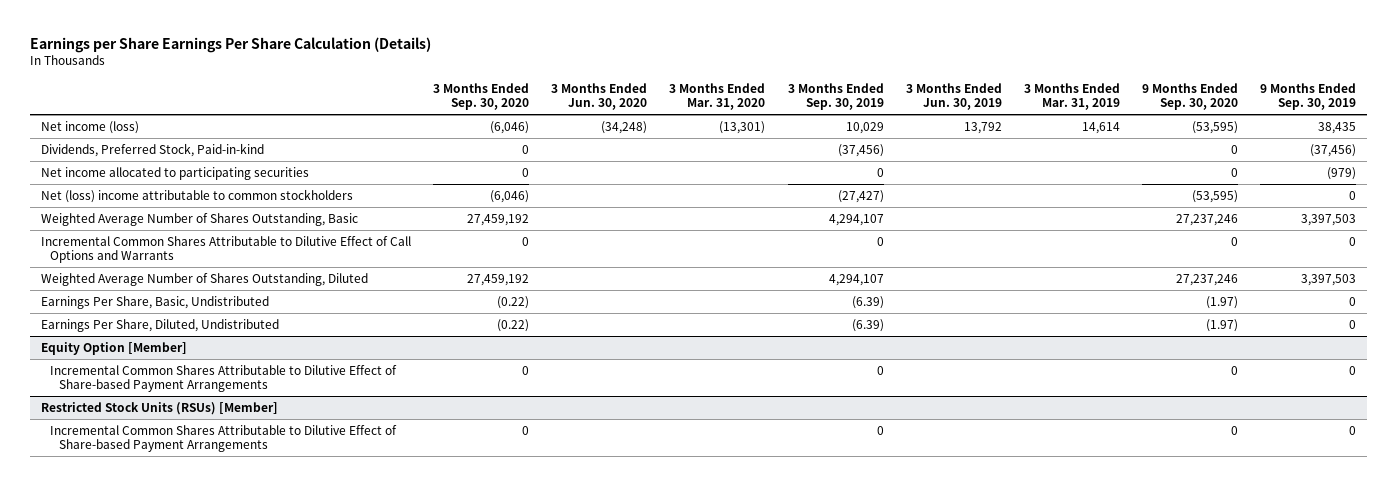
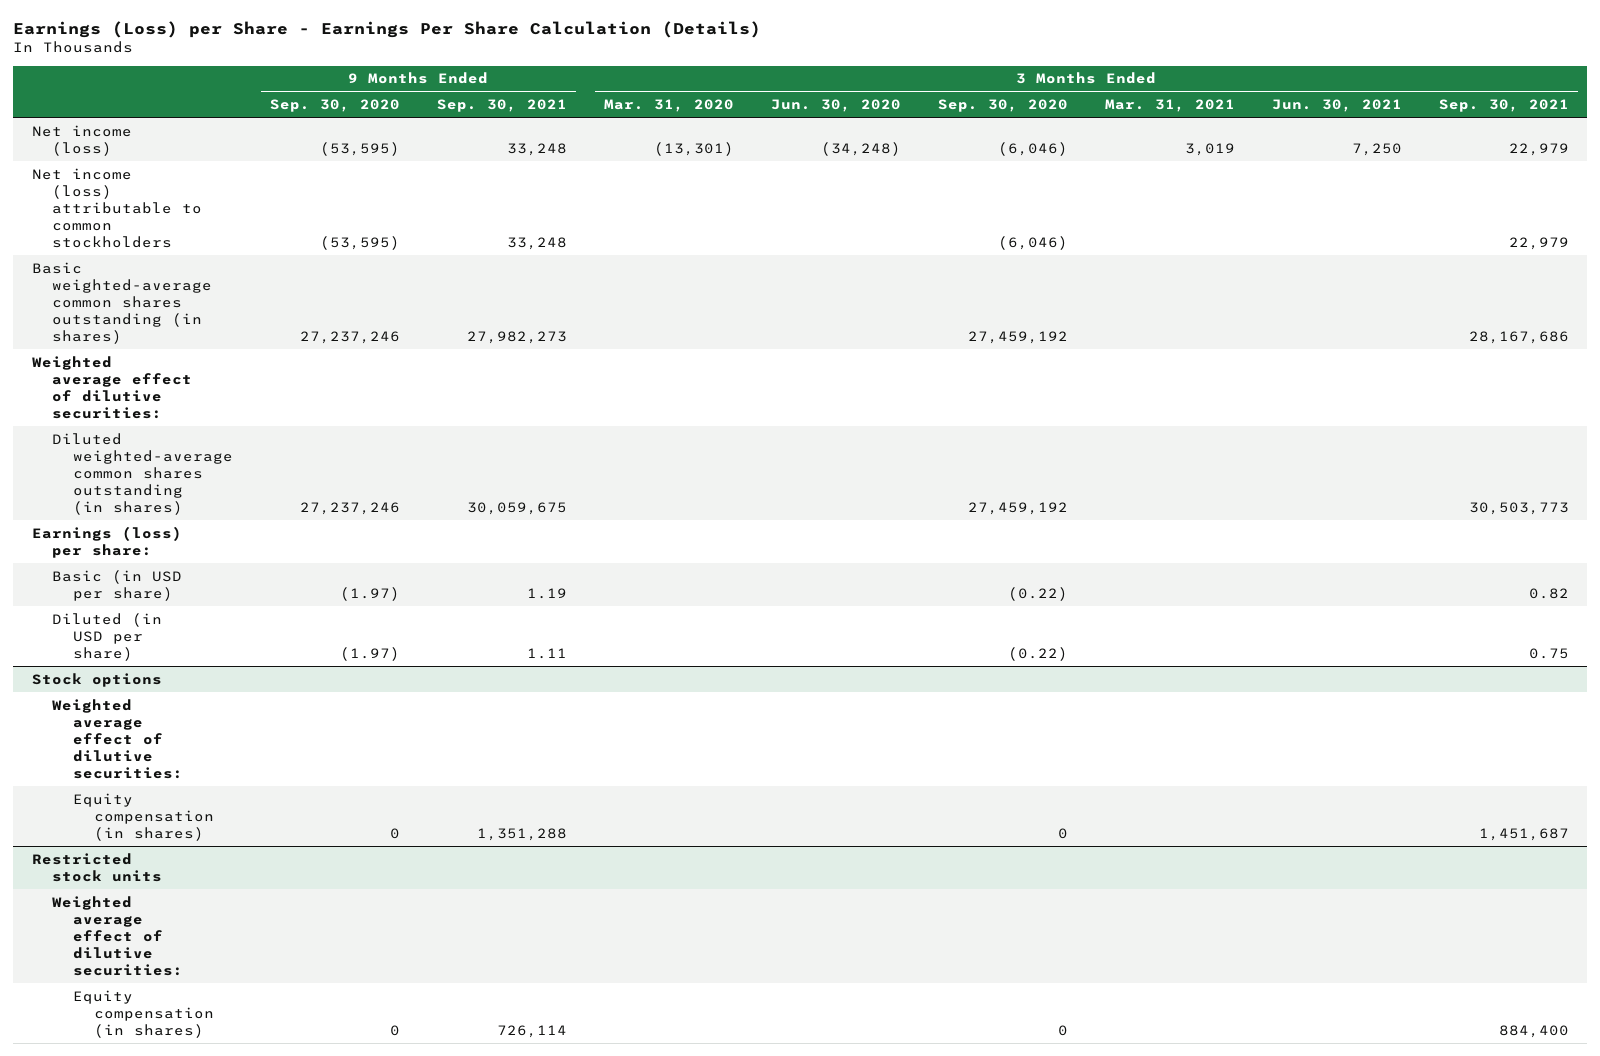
- Earnings per Share Earnings Per Share Calculation (Details)
+ Earnings (Loss) per Share - Earnings Per Share Calculation (Details)
- | 3 Months Ended Sep. 30, 2020 | 3 Months Ended Jun. 30, 2020 | 3 Months Ended Mar. 31, 2020 | 3 Months Ended Sep. 30, 2019 | 3 Months Ended Jun. 30, 2019 | 3 Months Ended Mar. 31, 2019 | 9 Months Ended Sep. 30, 2020 | 9 Months Ended Sep. 30, 2019
+ | 9 Months Ended Sep. 30, 2020 | 9 Months Ended Sep. 30, 2021 | 3 Months Ended Mar. 31, 2020 | 3 Months Ended Jun. 30, 2020 | 3 Months Ended Sep. 30, 2020 | 3 Months Ended Mar. 31, 2021 | 3 Months Ended Jun. 30, 2021 | 3 Months Ended Sep. 30, 2021
- Dividends, Preferred Stock, Paid-in-kind | 0 | | | (37,456) | | | 0 | (37,456)
- Net income allocated to participating securities | 0 | | | 0 | | | 0 | (979)
- Net (loss) income attributable to common stockholders | (6,046) | | | (27,427) | | | (53,595) | 0
- Weighted Average Number of Shares Outstanding, Basic | 27,459,192 | | | 4,294,107 | | | 27,237,246 | 3,397,503
- Incremental Common Shares Attributable to Dilutive Effect of Call Options and Warrants | 0 | | | 0 | | | 0 | 0
- Weighted Average Number of Shares Outstanding, Diluted | 27,459,192 | | | 4,294,107 | | | 27,237,246 | 3,397,503
- Earnings Per Share, Basic, Undistributed | (0.22) | | | (6.39) | | | (1.97) | 0
- Earnings Per Share, Diluted, Undistributed | (0.22) | | | (6.39) | | | (1.97) | 0
- Equity Option [Member]
- Incremental Common Shares Attributable to Dilutive Effect of Share-based Payment Arrangements | 0 | | | 0 | | | 0 | 0
- Restricted Stock Units (RSUs) [Member]
- Incremental Common Shares Attributable to Dilutive Effect of Share-based Payment Arrangements | 0 | | | 0 | | | 0 | 0
+ Net income (loss) attributable to common stockholders | (53,595) | 33,248 | | | (6,046) | | | 22,979
+ Basic weighted-average common shares outstanding (in shares) | 27,237,246 | 27,982,273 | | | 27,459,192 | | | 28,167,686
+ Weighted average effect of dilutive securities:
+ Diluted weighted-average common shares outstanding (in shares) | 27,237,246 | 30,059,675 | | | 27,459,192 | | | 30,503,773
+ Earnings (loss) per share:
+ Basic (in USD per share) | (1.97) | 1.19 | | | (0.22) | | | 0.82
+ Diluted (in USD per share) | (1.97) | 1.11 | | | (0.22) | | | 0.75
+ Stock options
+ Weighted average effect of dilutive securities:
+ Equity compensation (in shares) | 0 | 1,351,288 | | | 0 | | | 1,451,687
+ Restricted stock units
+ Weighted average effect of dilutive securities:
+ Equity compensation (in shares) | 0 | 726,114 | | | 0 | | | 884,400

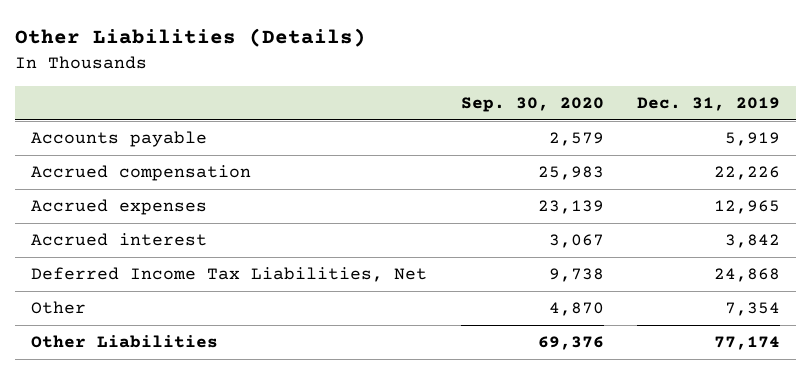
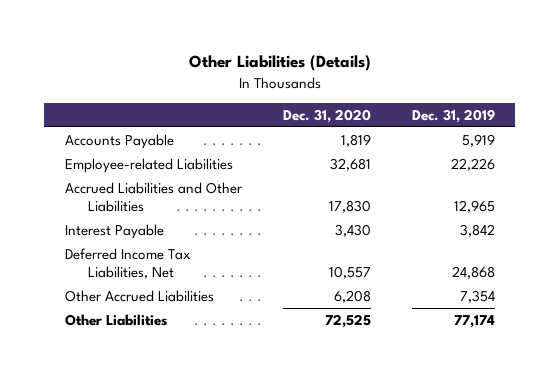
- | Sep. 30, 2020 | Dec. 31, 2019
+ | Dec. 31, 2020 | Dec. 31, 2019
- Accounts payable | 2,579 | 5,919
- Accrued compensation | 25,983 | 22,226
- Accrued expenses | 23,139 | 12,965
- Accrued interest | 3,067 | 3,842
+ Accounts Payable | 1,819 | 5,919
+ Employee-related Liabilities | 32,681 | 22,226
+ Accrued Liabilities and Other Liabilities | 17,830 | 12,965
+ Interest Payable | 3,430 | 3,842
- Other | 4,870 | 7,354
+ Other Accrued Liabilities | 6,208 | 7,354

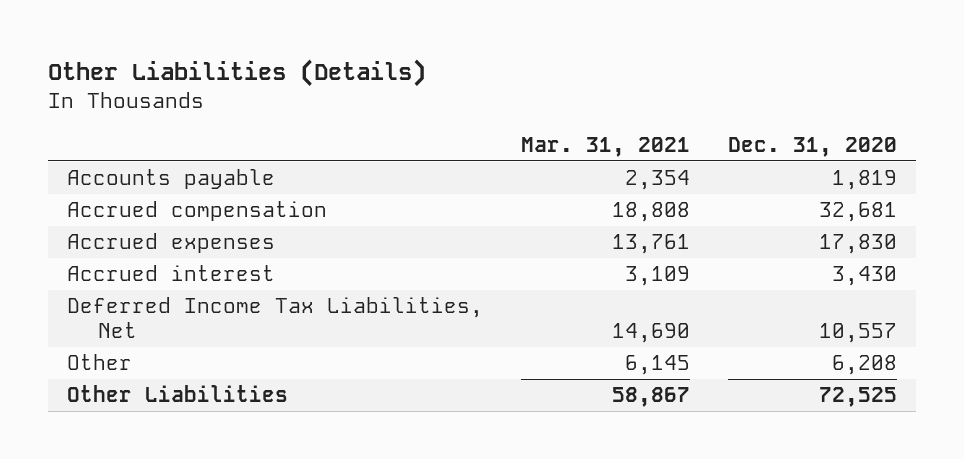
- | Dec. 31, 2020 | Dec. 31, 2019
+ | Mar. 31, 2021 | Dec. 31, 2020
- Accounts Payable | 1,819 | 5,919
- Employee-related Liabilities | 32,681 | 22,226
- Accrued Liabilities and Other Liabilities | 17,830 | 12,965
- Interest Payable | 3,430 | 3,842
+ Accounts payable | 2,354 | 1,819
+ Accrued compensation | 18,808 | 32,681
+ Accrued expenses | 13,761 | 17,830
+ Accrued interest | 3,109 | 3,430
- Other Accrued Liabilities | 6,208 | 7,354
+ Other | 6,145 | 6,208

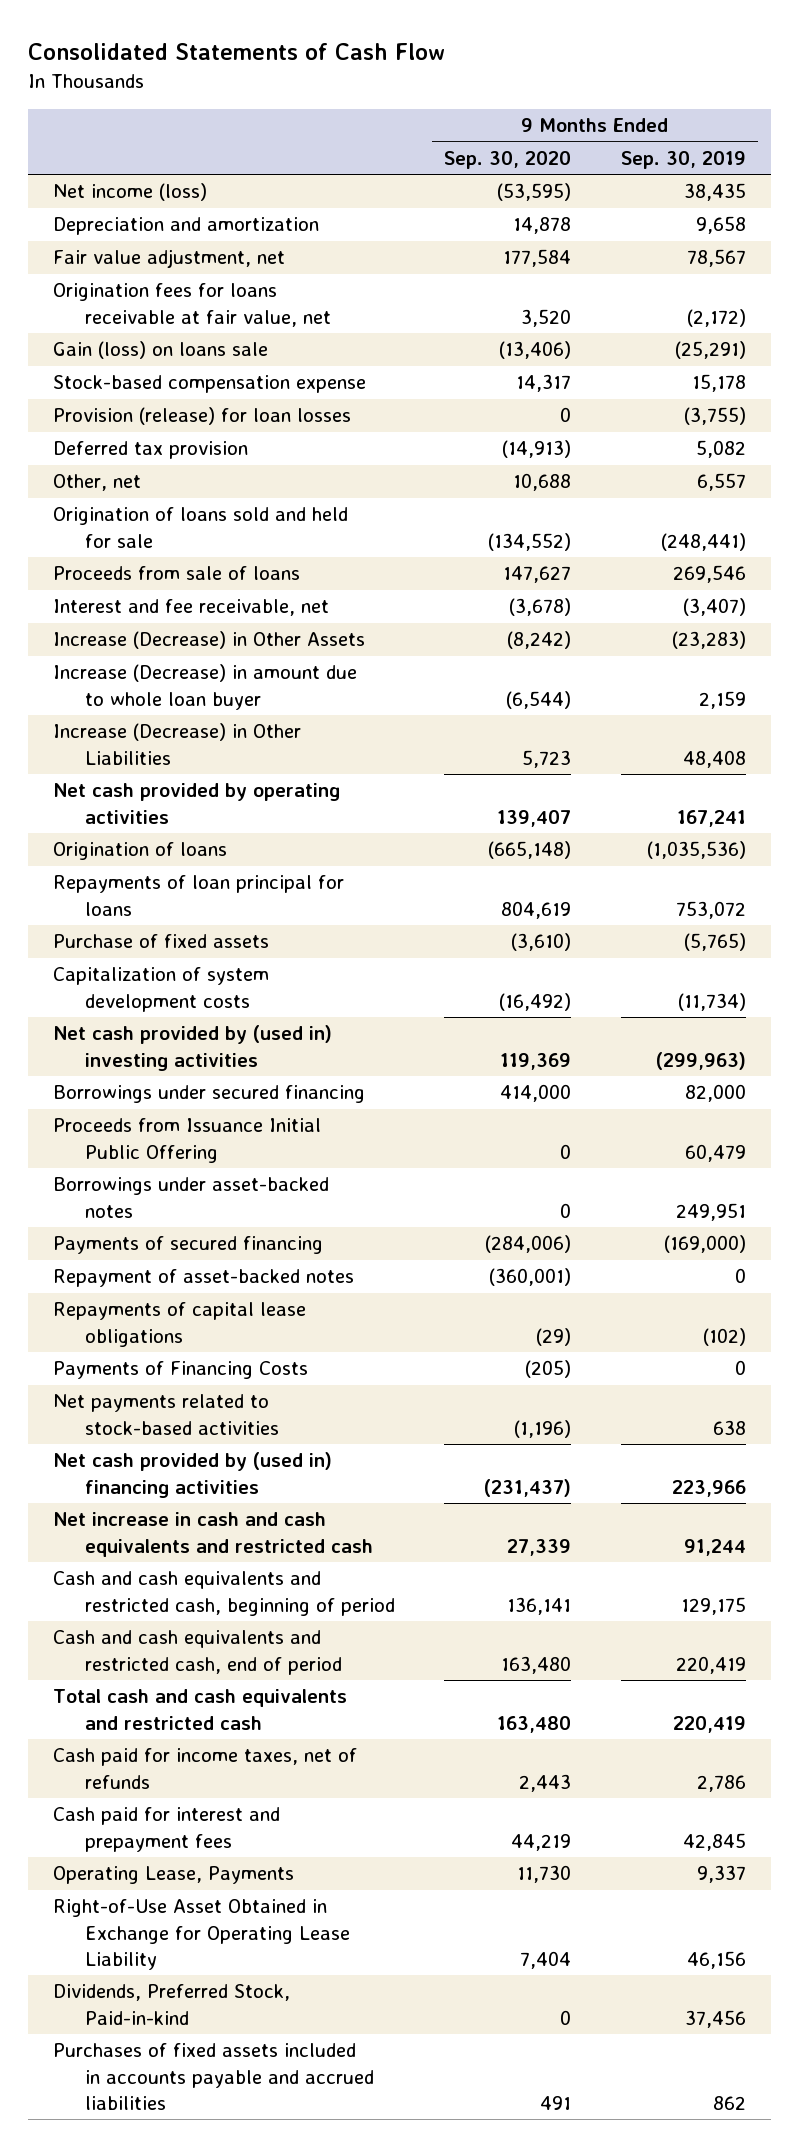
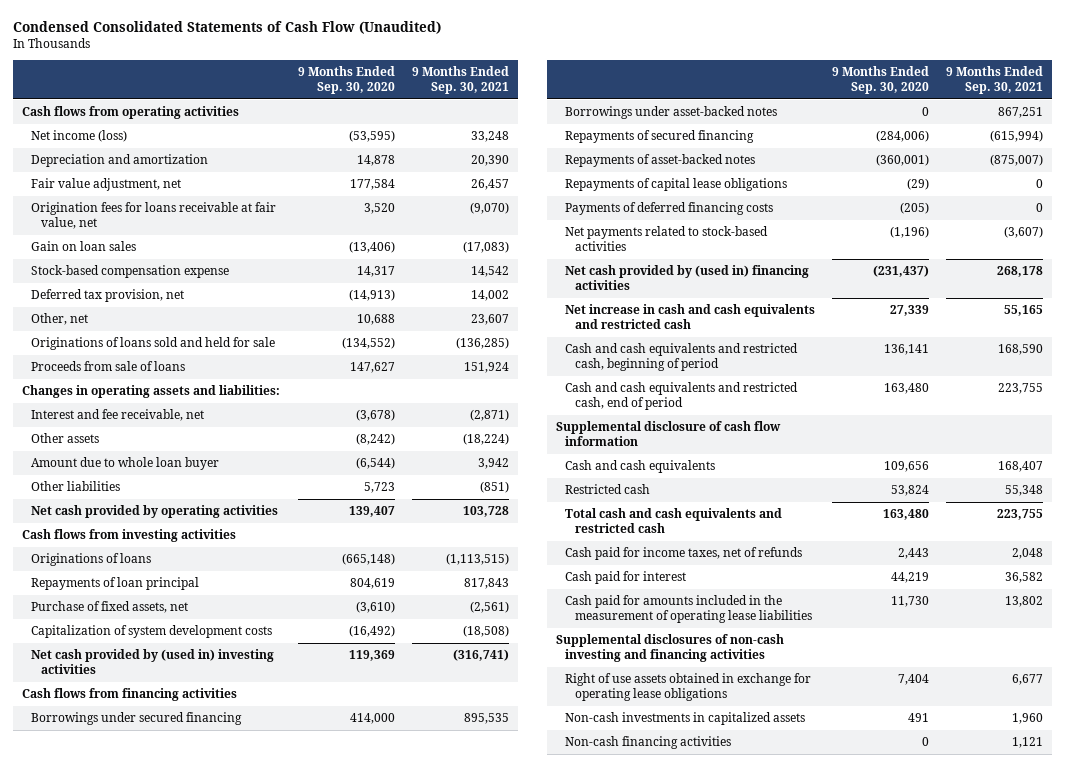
- Consolidated Statements of Cash Flow
+ Condensed Consolidated Statements of Cash Flow (Unaudited)
- | 9 Months Ended Sep. 30, 2020 | 9 Months Ended Sep. 30, 2019
+ | 9 Months Ended Sep. 30, 2020 | 9 Months Ended Sep. 30, 2021
+ Cash flows from operating activities
- Gain (loss) on loans sale | (13,406) | (25,291)
+ Gain on loan sales | (13,406) | (17,083)
- Provision (release) for loan losses | 0 | (3,755)
- Deferred tax provision | (14,913) | 5,082
+ Deferred tax provision, net | (14,913) | 14,002
- Origination of loans sold and held for sale | (134,552) | (248,441)
+ Originations of loans sold and held for sale | (134,552) | (136,285)
+ Changes in operating assets and liabilities:
- Increase (Decrease) in Other Assets | (8,242) | (23,283)
- Increase (Decrease) in amount due to whole loan buyer | (6,544) | 2,159
- Increase (Decrease) in Other Liabilities | 5,723 | 48,408
+ Other assets | (8,242) | (18,224)
+ Amount due to whole loan buyer | (6,544) | 3,942
+ Other liabilities | 5,723 | (851)
- Origination of loans | (665,148) | (1,035,536)
- Repayments of loan principal for loans | 804,619 | 753,072
- Purchase of fixed assets | (3,610) | (5,765)
+ Cash flows from investing activities
+ Originations of loans | (665,148) | (1,113,515)
+ Repayments of loan principal | 804,619 | 817,843
+ Purchase of fixed assets, net | (3,610) | (2,561)
+ Cash flows from financing activities
- Proceeds from Issuance Initial Public Offering | 0 | 60,479
- Payments of secured financing | (284,006) | (169,000)
- Repayment of asset-backed notes | (360,001) | 0
+ Repayments of secured financing | (284,006) | (615,994)
+ Repayments of asset-backed notes | (360,001) | (875,007)
- Payments of Financing Costs | (205) | 0
+ Payments of deferred financing costs | (205) | 0
+ Supplemental disclosure of cash flow information
+ Cash and cash equivalents | 109,656 | 168,407
+ Restricted cash | 53,824 | 55,348
- Cash paid for interest and prepayment fees | 44,219 | 42,845
- Operating Lease, Payments | 11,730 | 9,337
- Right-of-Use Asset Obtained in Exchange for Operating Lease Liability | 7,404 | 46,156
- Dividends, Preferred Stock, Paid-in-kind | 0 | 37,456
- Purchases of fixed assets included in accounts payable and accrued liabilities | 491 | 862
+ Cash paid for interest | 44,219 | 36,582
+ Cash paid for amounts included in the measurement of operating lease liabilities | 11,730 | 13,802
+ Supplemental disclosures of non-cash investing and financing activities
+ Right of use assets obtained in exchange for operating lease obligations | 7,404 | 6,677
+ Non-cash investments in capitalized assets | 491 | 1,960
+ Non-cash financing activities | 0 | 1,121

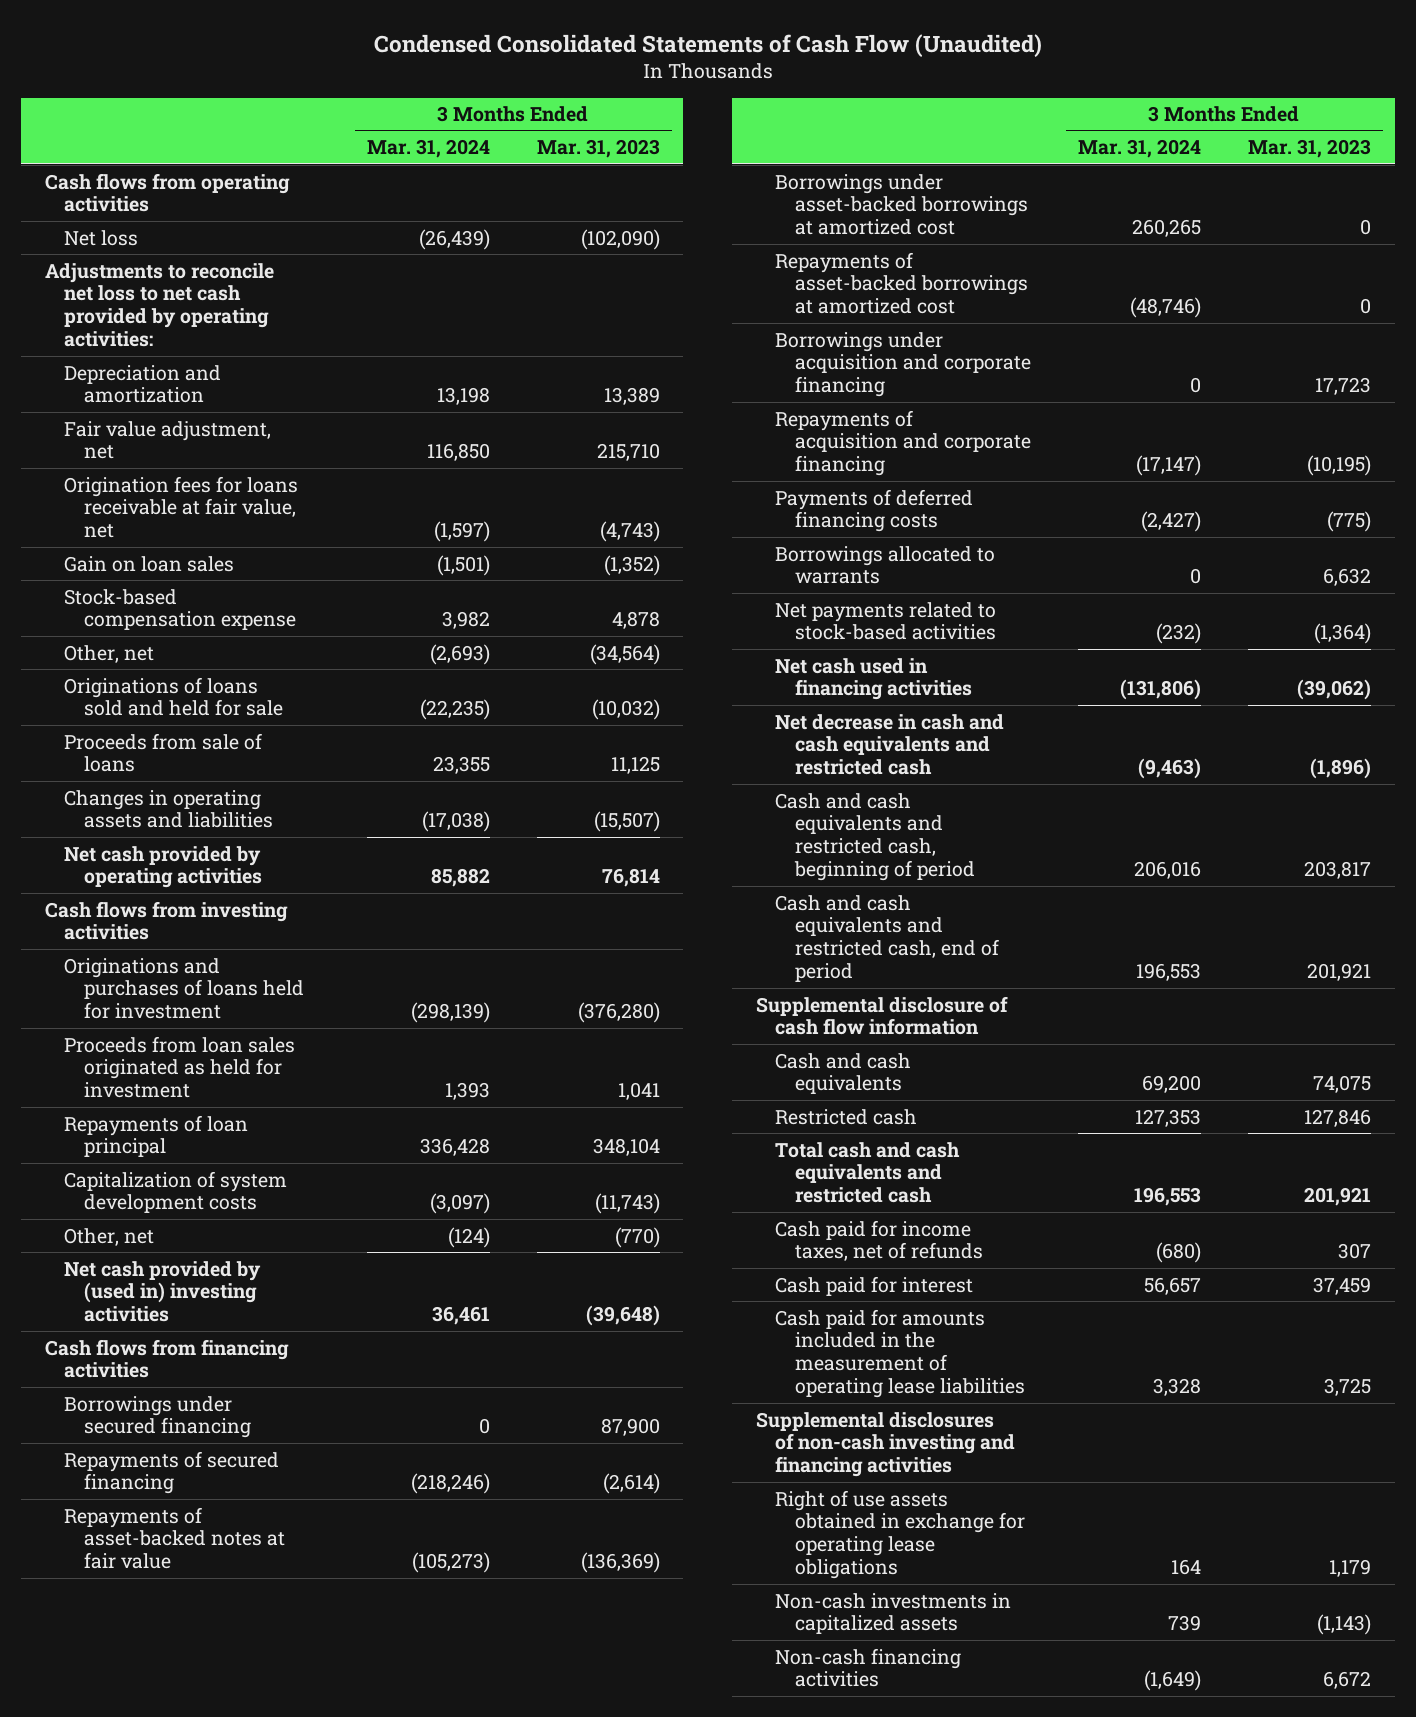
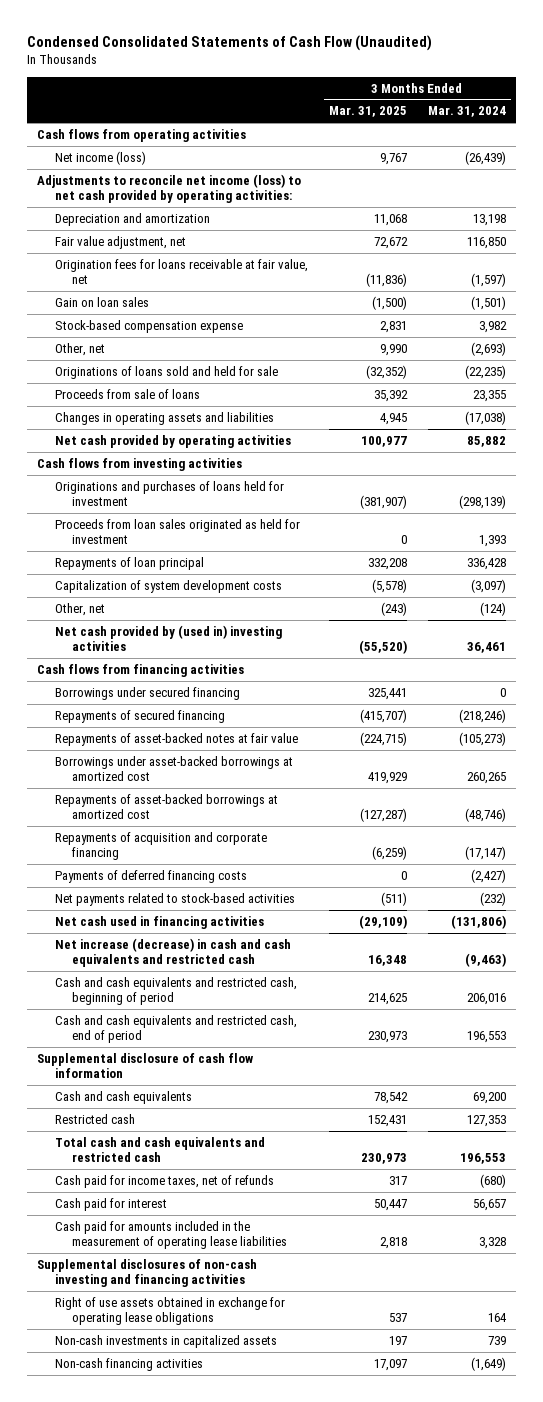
- | 3 Months Ended Mar. 31, 2024 | 3 Months Ended Mar. 31, 2023
+ | 3 Months Ended Mar. 31, 2025 | 3 Months Ended Mar. 31, 2024
- Net loss | (26,439) | (102,090)
- Adjustments to reconcile net loss to net cash provided by operating activities:
+ Net income (loss) | 9,767 | (26,439)
+ Adjustments to reconcile net income (loss) to net cash provided by operating activities:
- Borrowings under acquisition and corporate financing | 0 | 17,723
- Borrowings allocated to warrants | 0 | 6,632
- Net decrease in cash and cash equivalents and restricted cash | (9,463) | (1,896)
+ Net increase (decrease) in cash and cash equivalents and restricted cash | 16,348 | (9,463)

